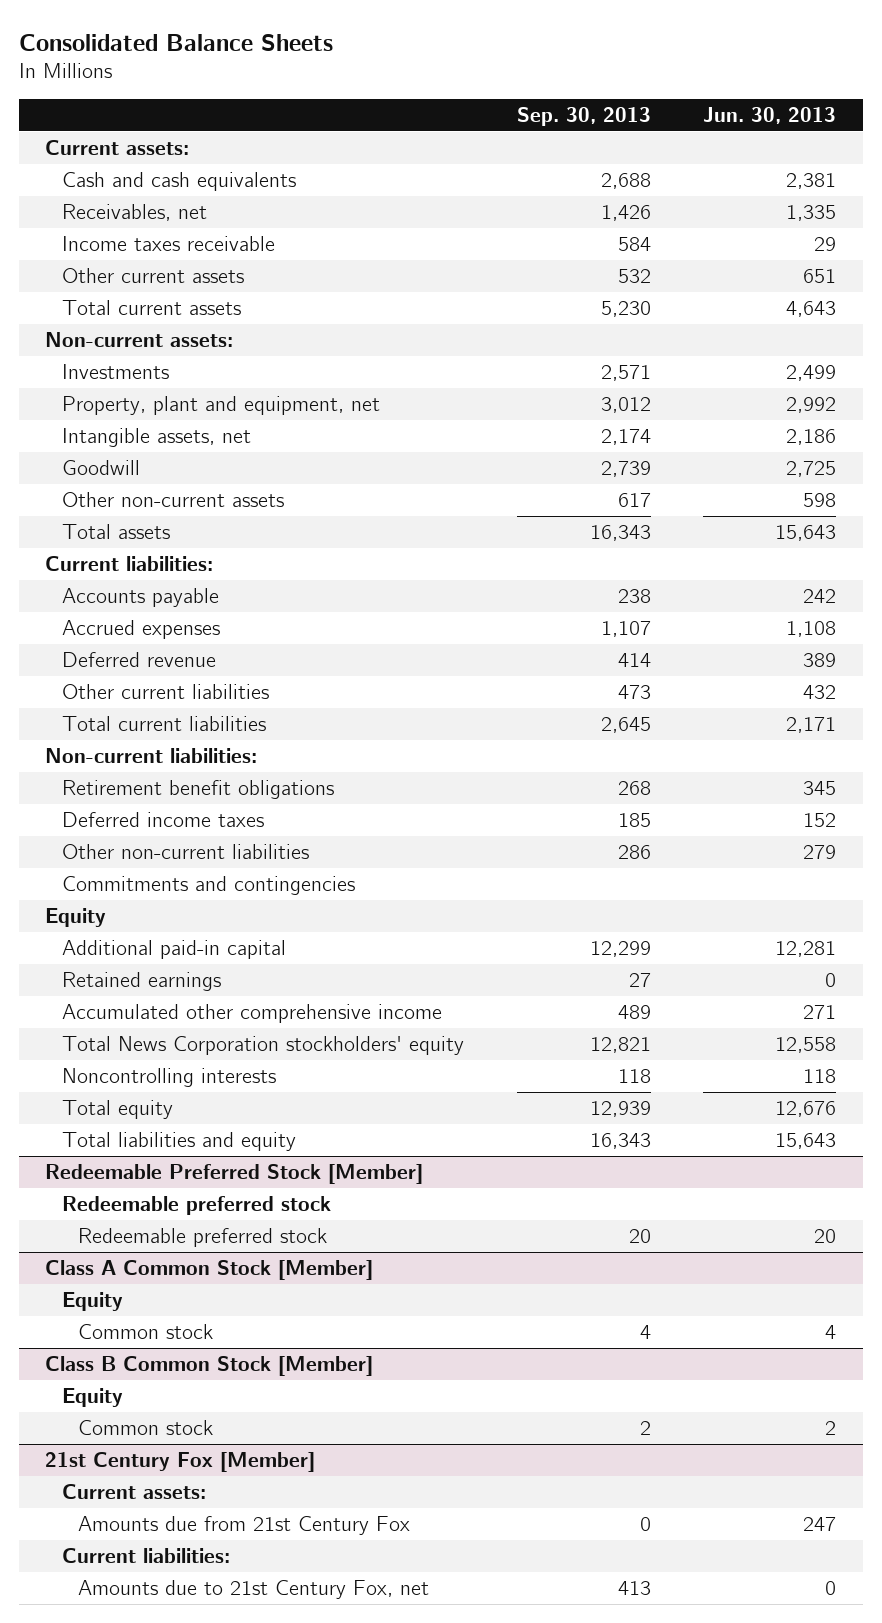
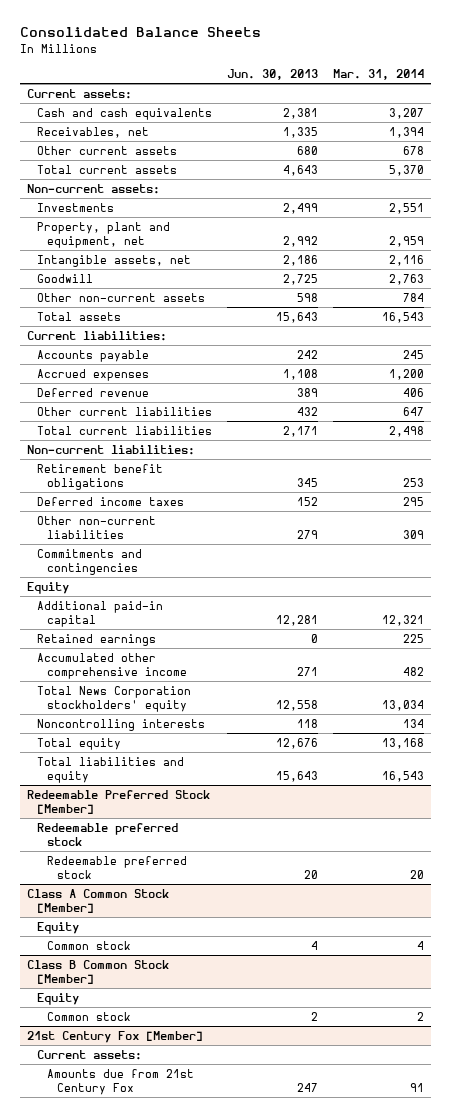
- | Sep. 30, 2013 | Jun. 30, 2013
+ | Jun. 30, 2013 | Mar. 31, 2014
- Income taxes receivable | 584 | 29
- Other current assets | 532 | 651
+ Other current assets | 680 | 678
@ 21st Century Fox [Member]
- Current liabilities:
- Amounts due to 21st Century Fox, net | 413 | 0

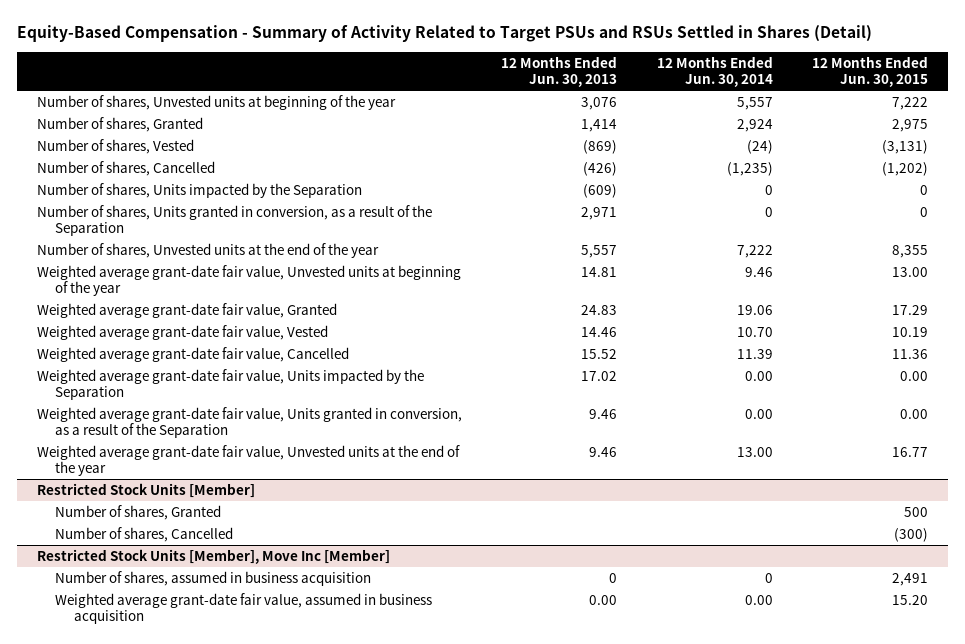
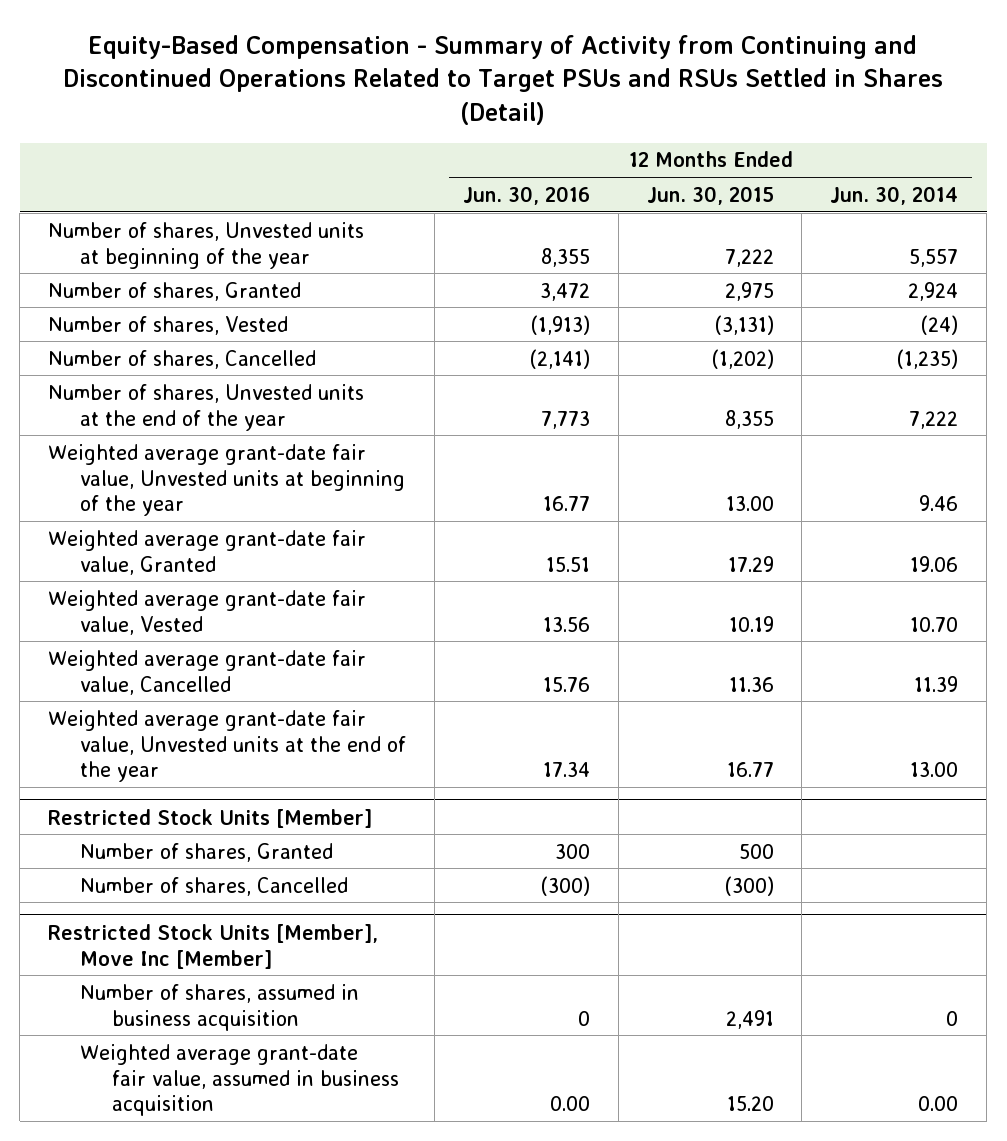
- Equity-Based Compensation - Summary of Activity Related to Target PSUs and RSUs Settled in Shares (Detail)
+ Equity-Based Compensation - Summary of Activity from Continuing and Discontinued Operations Related to Target PSUs and RSUs Settled in Shares (Detail)
- | 12 Months Ended Jun. 30, 2013 | 12 Months Ended Jun. 30, 2014 | 12 Months Ended Jun. 30, 2015
+ | 12 Months Ended Jun. 30, 2016 | 12 Months Ended Jun. 30, 2015 | 12 Months Ended Jun. 30, 2014
- Number of shares, Units impacted by the Separation | (609) | 0 | 0
- Number of shares, Units granted in conversion, as a result of the Separation | 2,971 | 0 | 0
- Weighted average grant-date fair value, Units impacted by the Separation | 17.02 | 0.00 | 0.00
- Weighted average grant-date fair value, Units granted in conversion, as a result of the Separation | 9.46 | 0.00 | 0.00

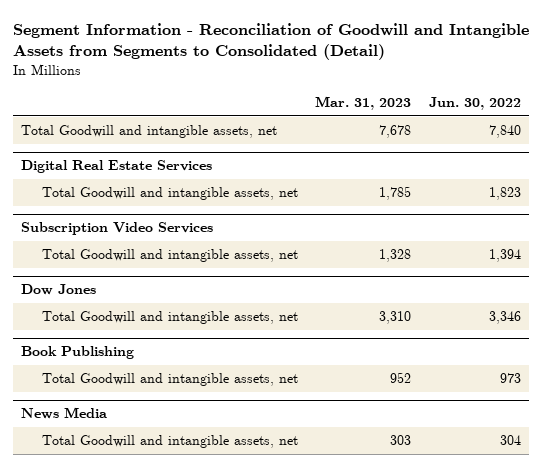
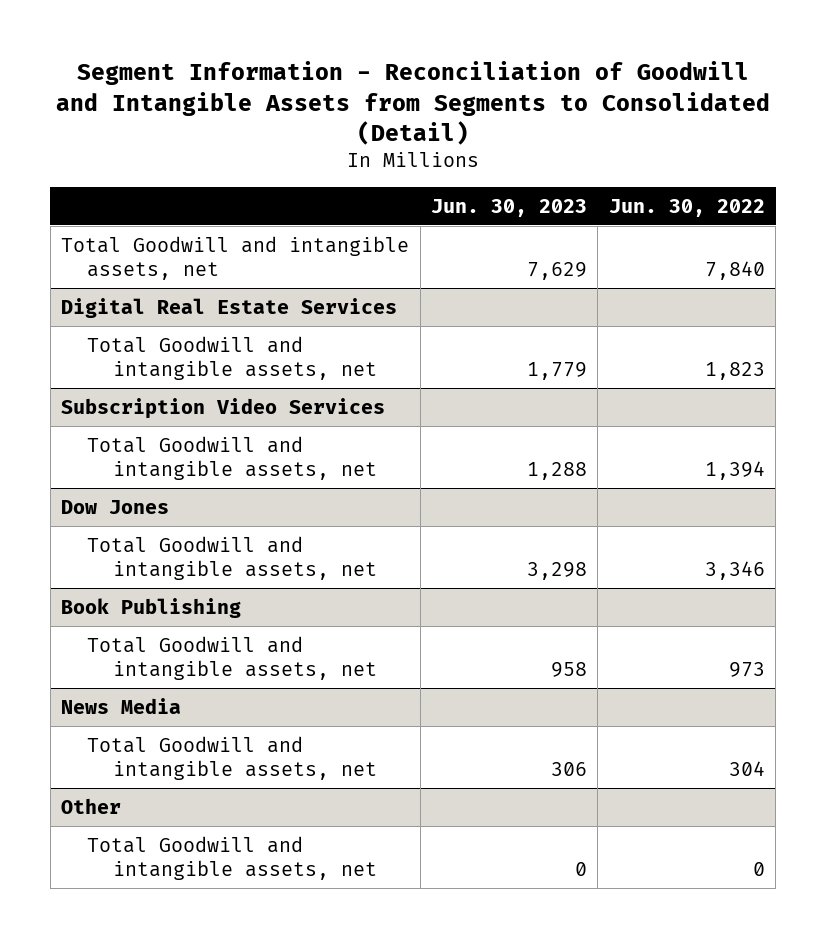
- | Mar. 31, 2023 | Jun. 30, 2022
+ | Jun. 30, 2023 | Jun. 30, 2022
+ Other
+ Total Goodwill and intangible assets, net | 0 | 0

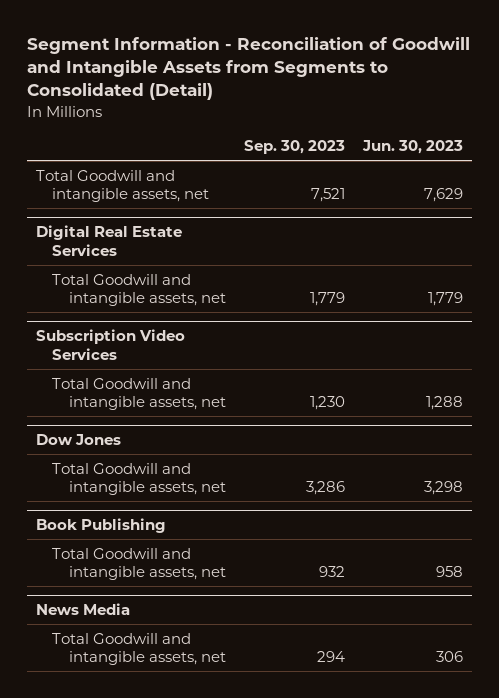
- | Jun. 30, 2023 | Jun. 30, 2022
+ | Sep. 30, 2023 | Jun. 30, 2023
- Other
- Total Goodwill and intangible assets, net | 0 | 0

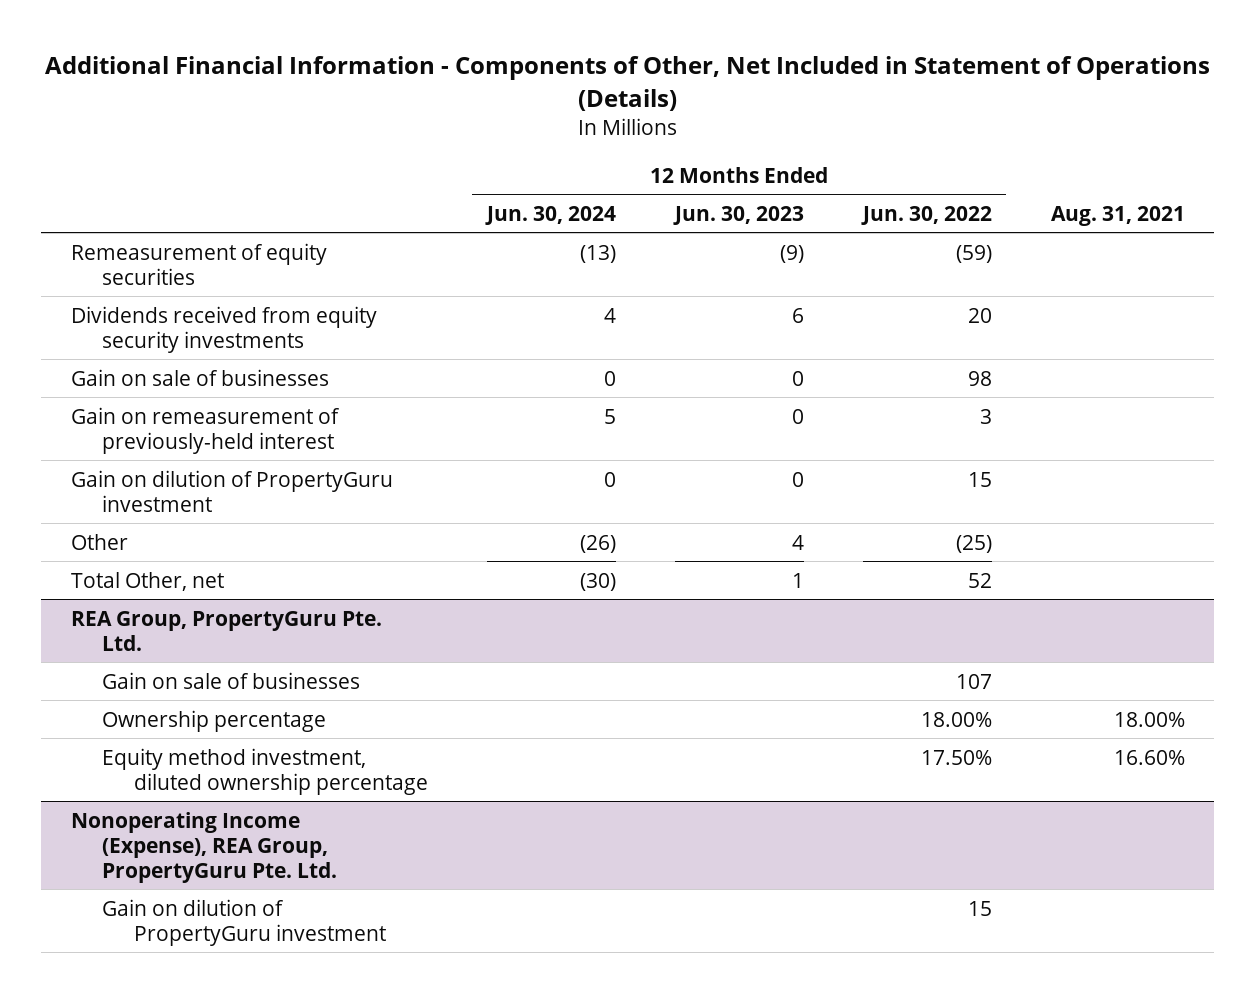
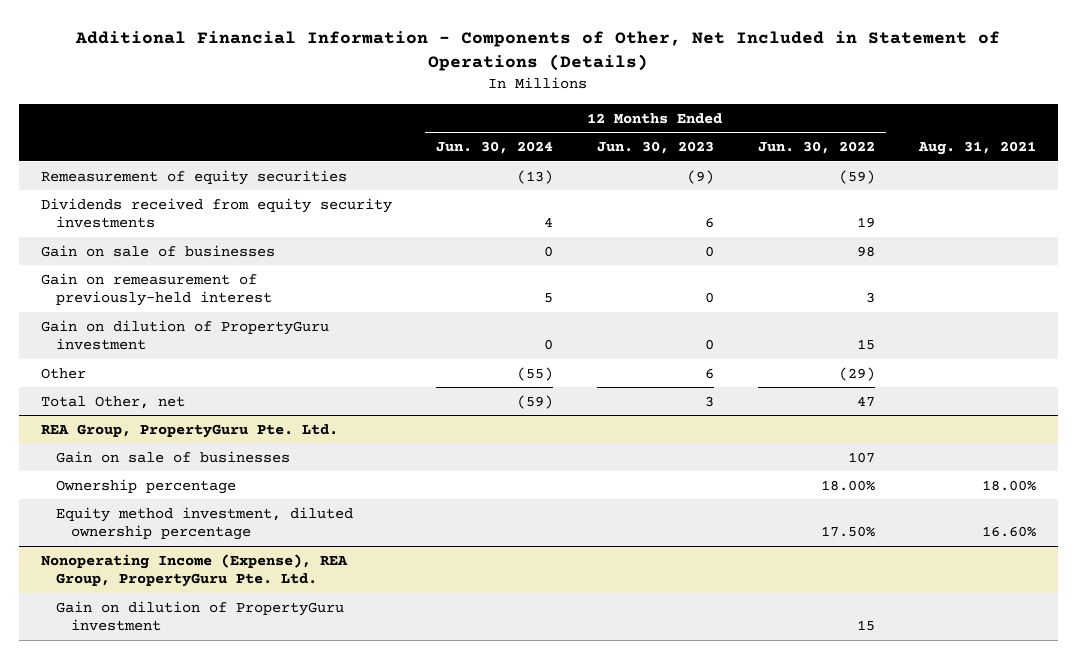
- Dividends received from equity security investments | 4 | 6 | 20 |
+ Dividends received from equity security investments | 4 | 6 | 19 |
- Other | (26) | 4 | (25) |
- Total Other, net | (30) | 1 | 52 |
+ Other | (55) | 6 | (29) |
+ Total Other, net | (59) | 3 | 47 |

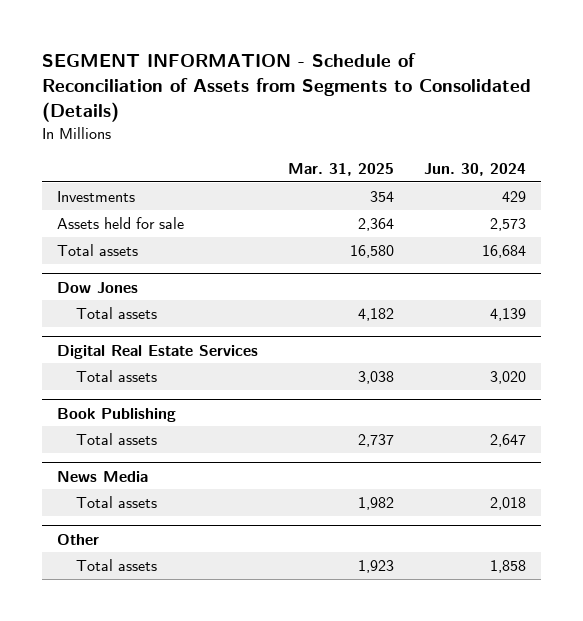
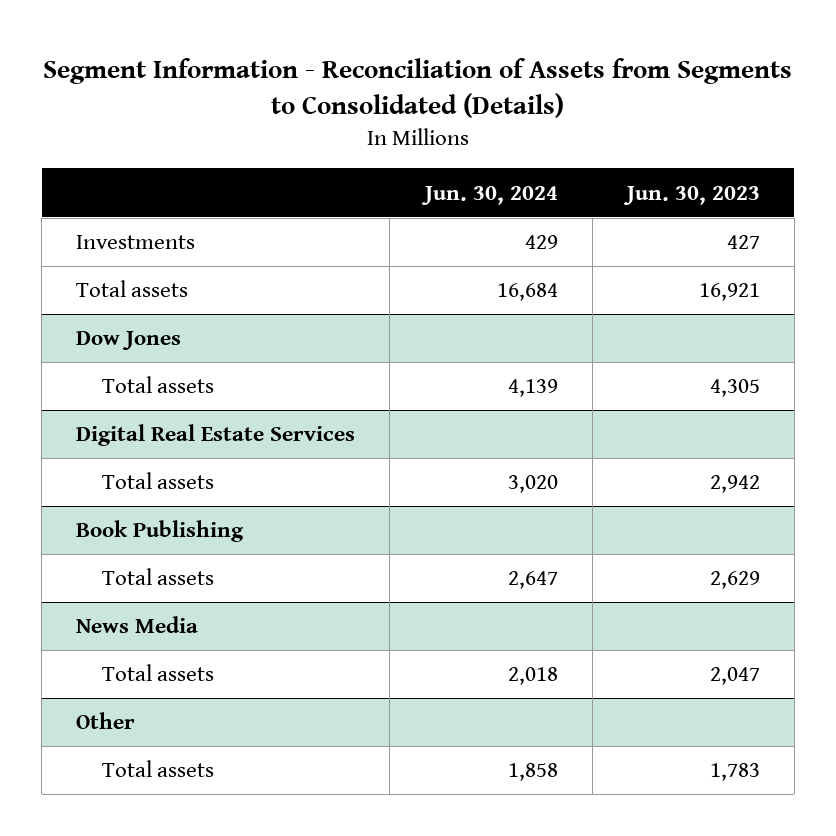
- SEGMENT INFORMATION - Schedule of Reconciliation of Assets from Segments to Consolidated (Details)
+ Segment Information - Reconciliation of Assets from Segments to Consolidated (Details)
- | Mar. 31, 2025 | Jun. 30, 2024
+ | Jun. 30, 2024 | Jun. 30, 2023
- Assets held for sale | 2,364 | 2,573

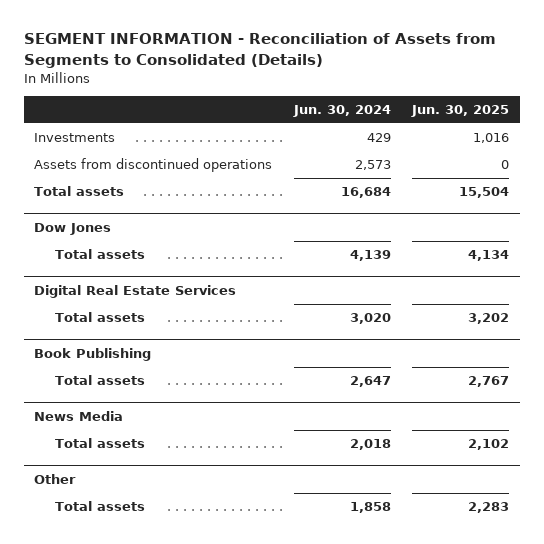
- Segment Information - Reconciliation of Assets from Segments to Consolidated (Details)
+ SEGMENT INFORMATION - Reconciliation of Assets from Segments to Consolidated (Details)
- | Jun. 30, 2024 | Jun. 30, 2023
+ | Jun. 30, 2024 | Jun. 30, 2025
+ Assets from discontinued operations | 2,573 | 0

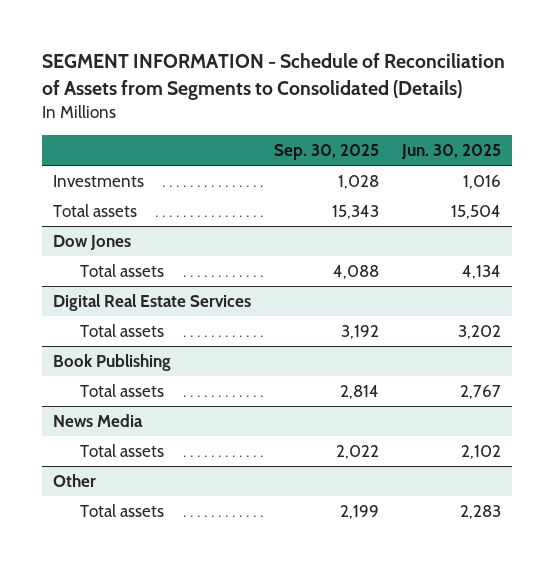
- SEGMENT INFORMATION - Reconciliation of Assets from Segments to Consolidated (Details)
+ SEGMENT INFORMATION - Schedule of Reconciliation of Assets from Segments to Consolidated (Details)
- | Jun. 30, 2024 | Jun. 30, 2025
+ | Sep. 30, 2025 | Jun. 30, 2025
- Assets from discontinued operations | 2,573 | 0

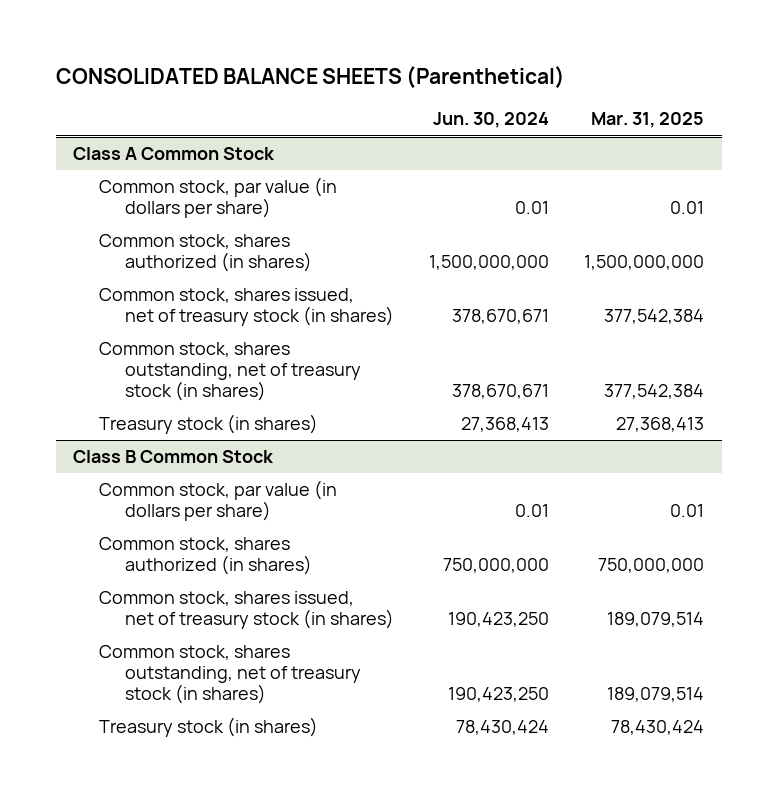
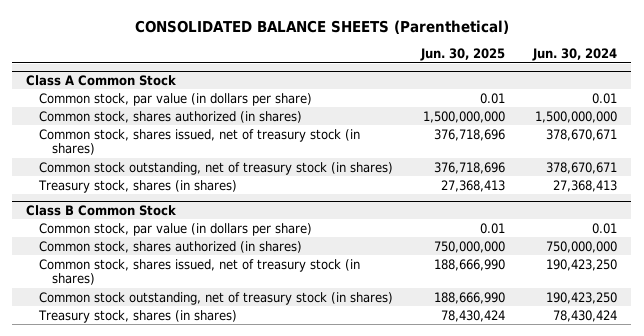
- | Jun. 30, 2024 | Mar. 31, 2025
+ | Jun. 30, 2025 | Jun. 30, 2024
@ Class A Common Stock
- Common stock, shares outstanding, net of treasury stock (in shares) | 378,670,671 | 377,542,384
- Treasury stock (in shares) | 27,368,413 | 27,368,413
+ Common stock outstanding, net of treasury stock (in shares) | 376,718,696 | 378,670,671
+ Treasury stock, shares (in shares) | 27,368,413 | 27,368,413
@ Class B Common Stock
- Common stock, shares outstanding, net of treasury stock (in shares) | 190,423,250 | 189,079,514
- Treasury stock (in shares) | 78,430,424 | 78,430,424
+ Common stock outstanding, net of treasury stock (in shares) | 188,666,990 | 190,423,250
+ Treasury stock, shares (in shares) | 78,430,424 | 78,430,424

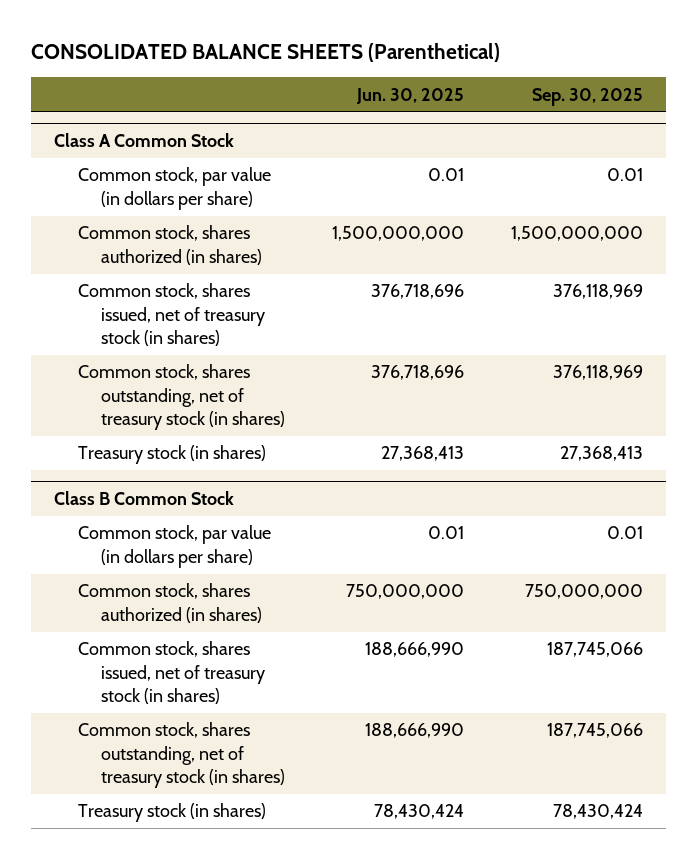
- | Jun. 30, 2025 | Jun. 30, 2024
+ | Jun. 30, 2025 | Sep. 30, 2025
@ Class A Common Stock
- Common stock outstanding, net of treasury stock (in shares) | 376,718,696 | 378,670,671
- Treasury stock, shares (in shares) | 27,368,413 | 27,368,413
+ Common stock, shares outstanding, net of treasury stock (in shares) | 376,718,696 | 376,118,969
+ Treasury stock (in shares) | 27,368,413 | 27,368,413
@ Class B Common Stock
- Common stock outstanding, net of treasury stock (in shares) | 188,666,990 | 190,423,250
- Treasury stock, shares (in shares) | 78,430,424 | 78,430,424
+ Common stock, shares outstanding, net of treasury stock (in shares) | 188,666,990 | 187,745,066
+ Treasury stock (in shares) | 78,430,424 | 78,430,424

